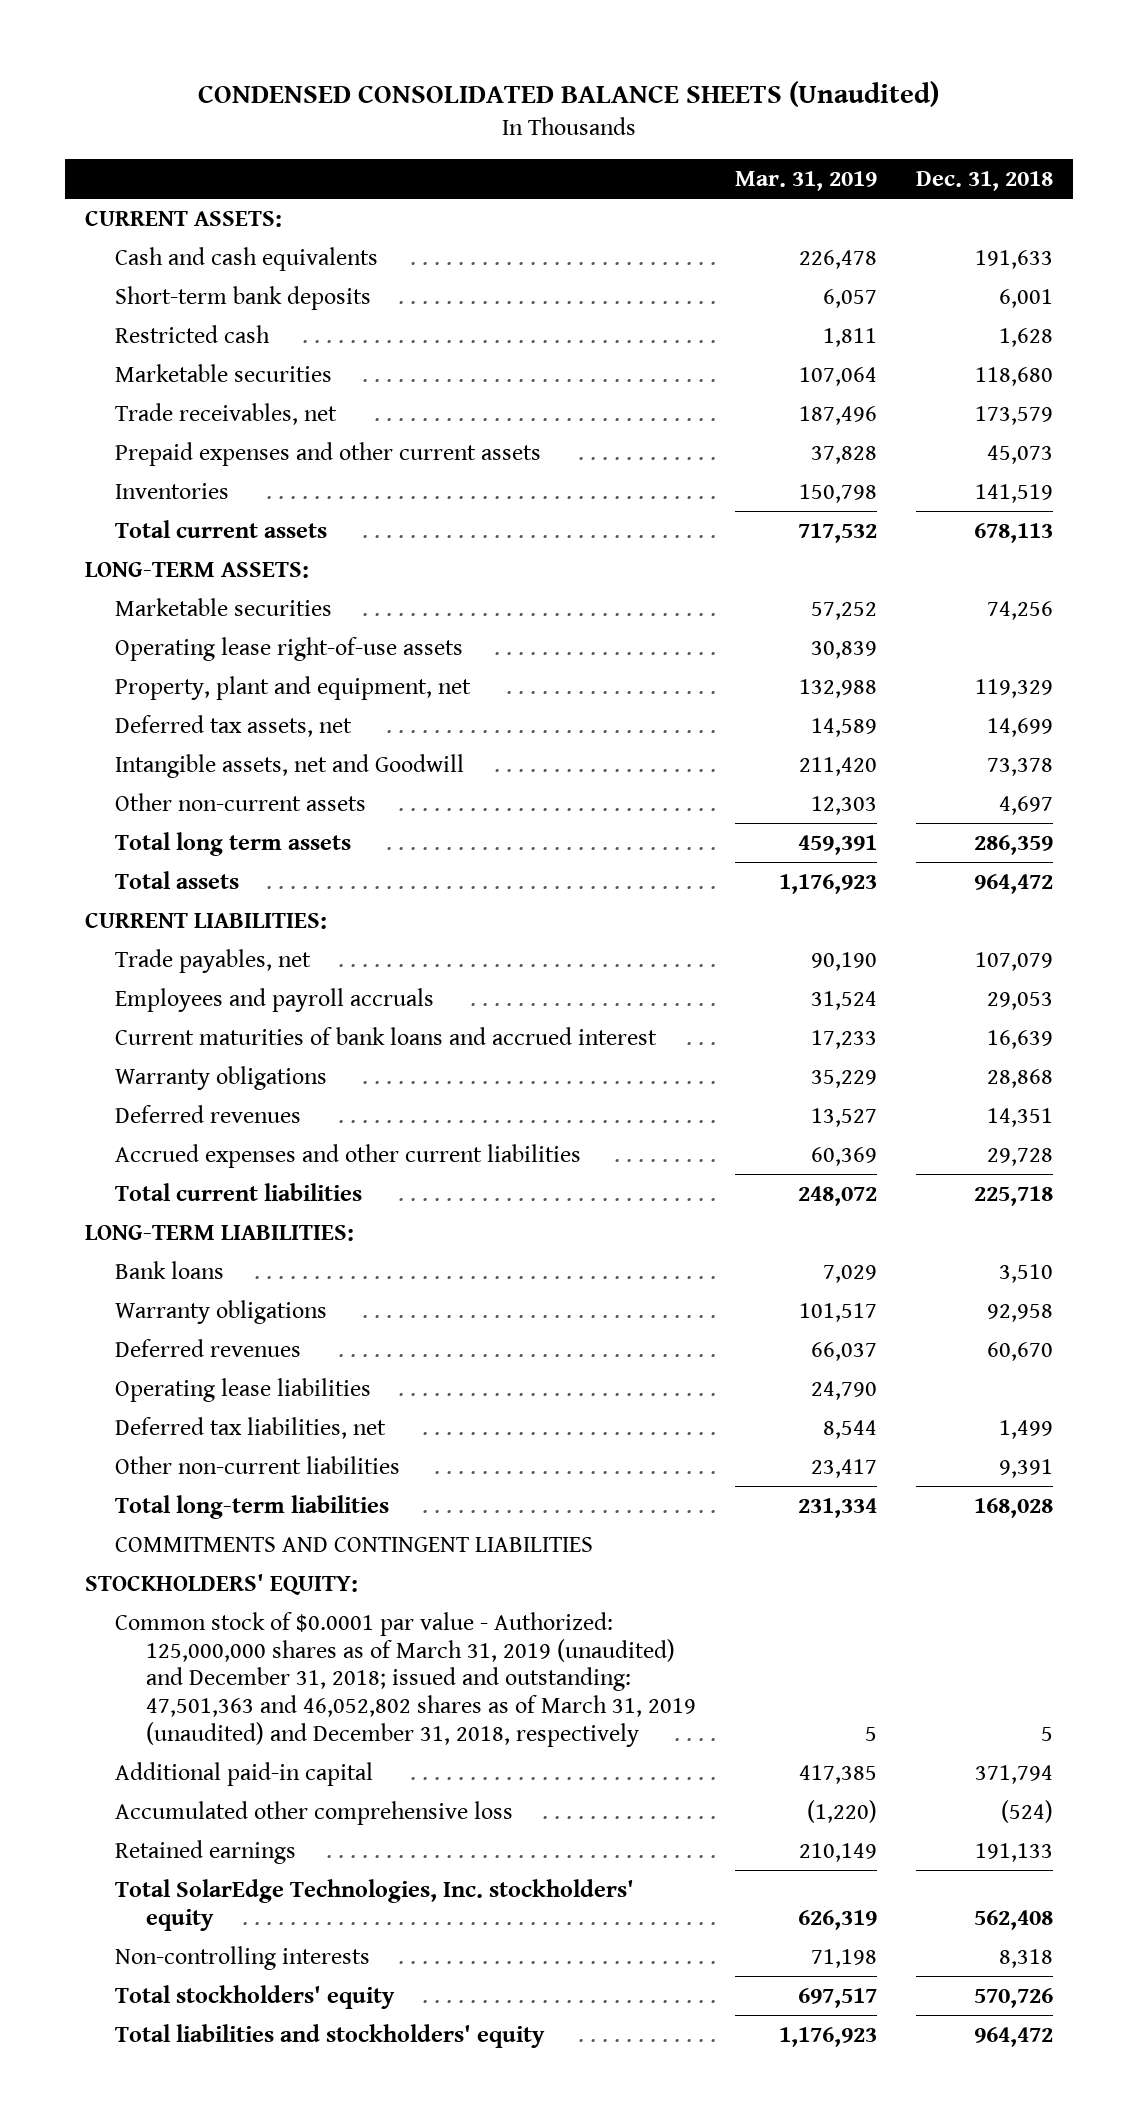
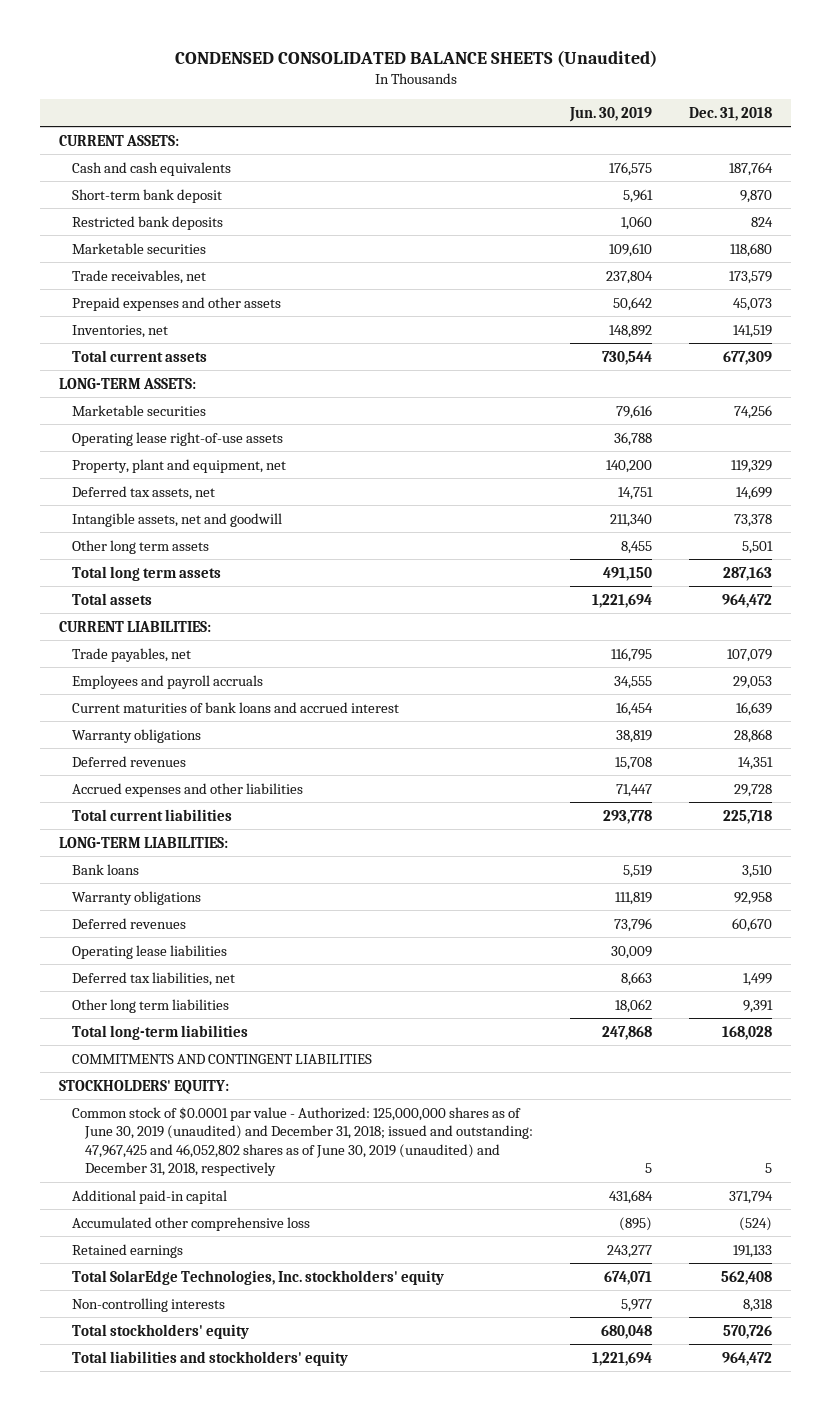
- | Mar. 31, 2019 | Dec. 31, 2018
+ | Jun. 30, 2019 | Dec. 31, 2018
- Cash and cash equivalents | 226,478 | 191,633
- Short-term bank deposits | 6,057 | 6,001
- Restricted cash | 1,811 | 1,628
+ Cash and cash equivalents | 176,575 | 187,764
+ Short-term bank deposit | 5,961 | 9,870
+ Restricted bank deposits | 1,060 | 824
- Prepaid expenses and other current assets | 37,828 | 45,073
- Inventories | 150,798 | 141,519
- Total current assets | 717,532 | 678,113
+ Prepaid expenses and other assets | 50,642 | 45,073
+ Inventories, net | 148,892 | 141,519
+ Total current assets | 730,544 | 677,309
- Intangible assets, net and Goodwill | 211,420 | 73,378
- Other non-current assets | 12,303 | 4,697
- Total long term assets | 459,391 | 286,359
+ Intangible assets, net and goodwill | 211,340 | 73,378
+ Other long term assets | 8,455 | 5,501
+ Total long term assets | 491,150 | 287,163
- Accrued expenses and other current liabilities | 60,369 | 29,728
+ Accrued expenses and other liabilities | 71,447 | 29,728
- Other non-current liabilities | 23,417 | 9,391
+ Other long term liabilities | 18,062 | 9,391
- Common stock of $0.0001 par value - Authorized: 125,000,000 shares as of March 31, 2019 (unaudited) and December 31, 2018; issued and outstanding: 47,501,363 and 46,052,802 shares as of March 31, 2019 (unaudited) and December 31, 2018, respectively | 5 | 5
+ Common stock of $0.0001 par value - Authorized: 125,000,000 shares as of June 30, 2019 (unaudited) and December 31, 2018; issued and outstanding: 47,967,425 and 46,052,802 shares as of June 30, 2019 (unaudited) and December 31, 2018, respectively | 5 | 5

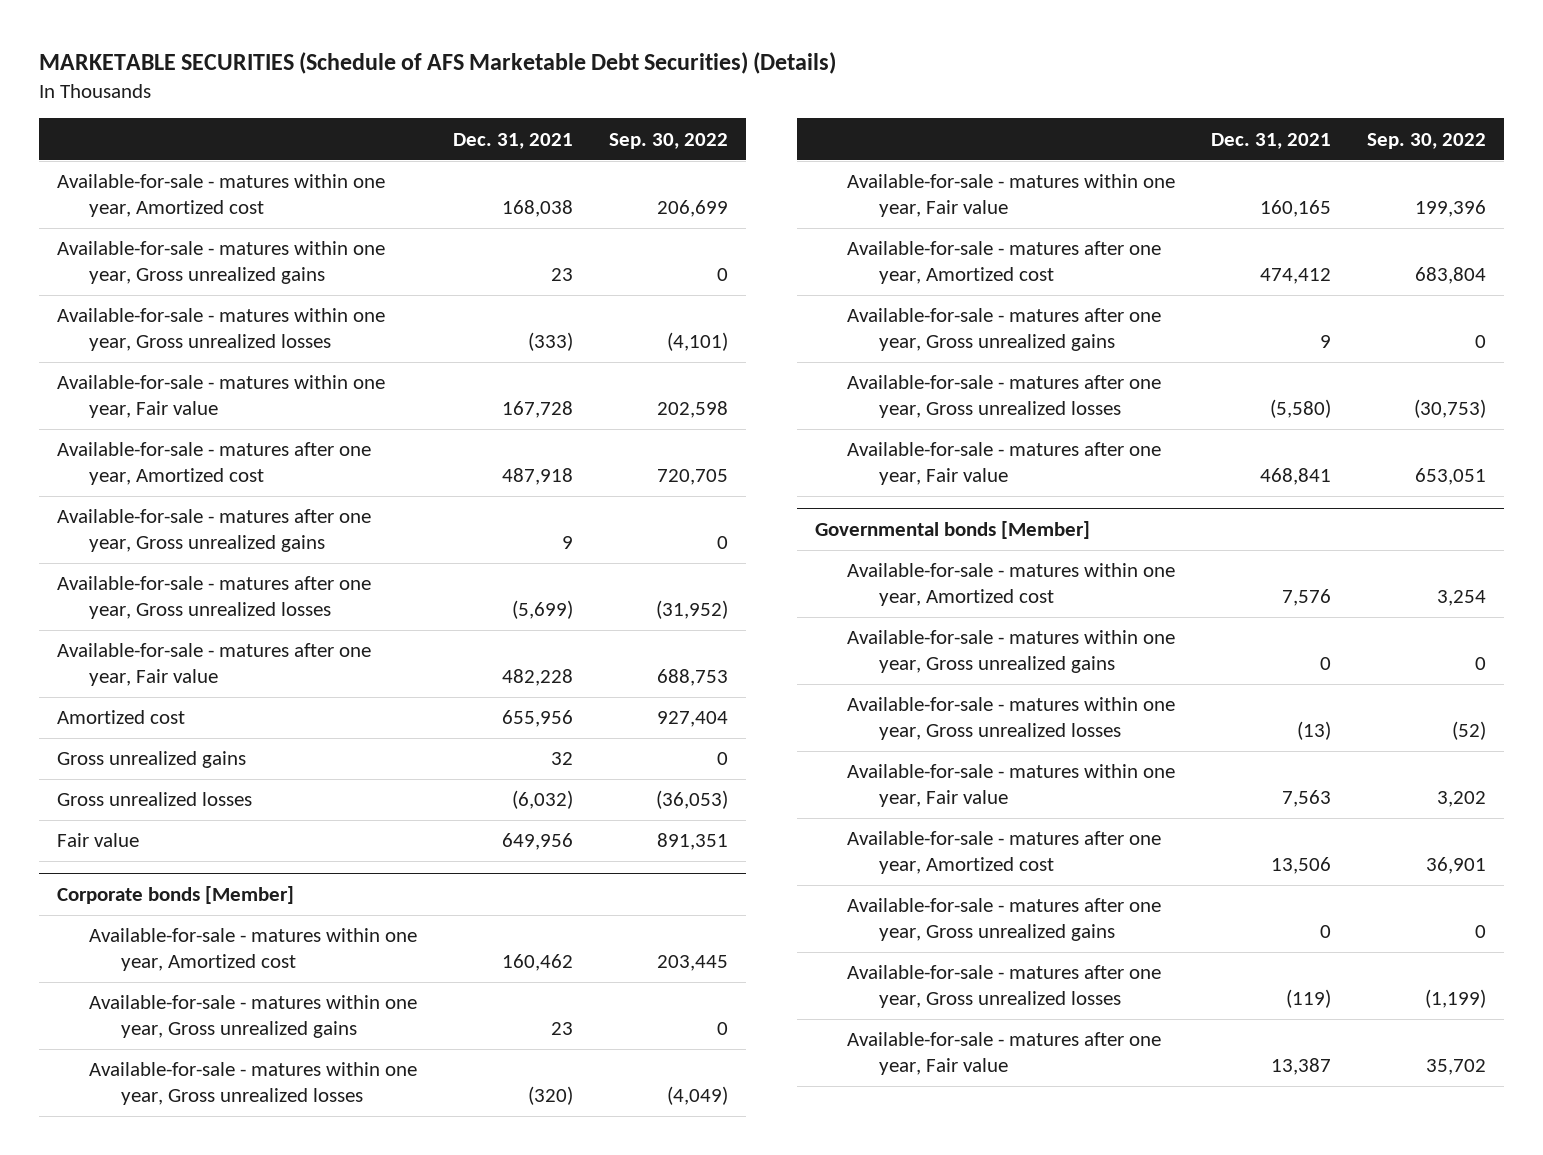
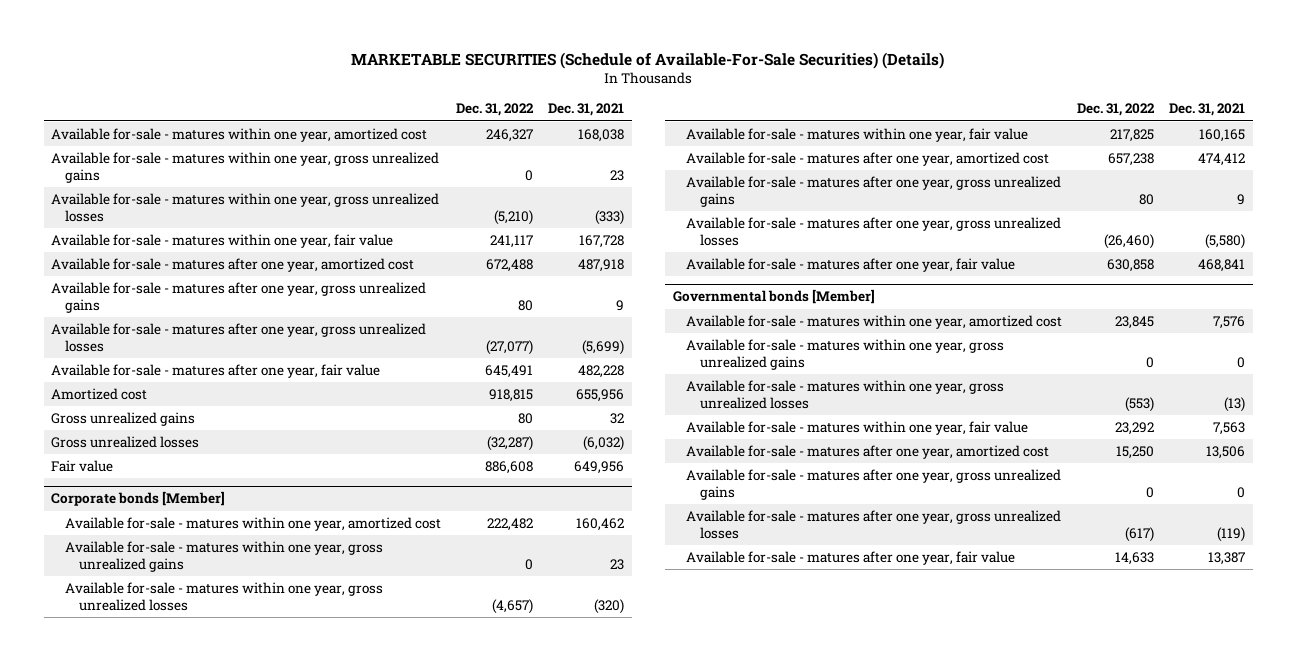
- MARKETABLE SECURITIES (Schedule of AFS Marketable Debt Securities) (Details)
+ MARKETABLE SECURITIES (Schedule of Available-For-Sale Securities) (Details)
- | Dec. 31, 2021 | Sep. 30, 2022
+ | Dec. 31, 2022 | Dec. 31, 2021
- Available-for-sale - matures within one year, Amortized cost | 168,038 | 206,699
- Available-for-sale - matures within one year, Gross unrealized gains | 23 | 0
- Available-for-sale - matures within one year, Gross unrealized losses | (333) | (4,101)
- Available-for-sale - matures within one year, Fair value | 167,728 | 202,598
- Available-for-sale - matures after one year, Amortized cost | 487,918 | 720,705
- Available-for-sale - matures after one year, Gross unrealized gains | 9 | 0
- Available-for-sale - matures after one year, Gross unrealized losses | (5,699) | (31,952)
- Available-for-sale - matures after one year, Fair value | 482,228 | 688,753
+ Available for-sale - matures within one year, amortized cost | 246,327 | 168,038
+ Available for-sale - matures within one year, gross unrealized gains | 0 | 23
+ Available for-sale - matures within one year, gross unrealized losses | (5,210) | (333)
+ Available for-sale - matures within one year, fair value | 241,117 | 167,728
+ Available for-sale - matures after one year, amortized cost | 672,488 | 487,918
+ Available for-sale - matures after one year, gross unrealized gains | 80 | 9
+ Available for-sale - matures after one year, gross unrealized losses | (27,077) | (5,699)
+ Available for-sale - matures after one year, fair value | 645,491 | 482,228
@ Corporate bonds [Member]
- Available-for-sale - matures within one year, Amortized cost | 160,462 | 203,445
- Available-for-sale - matures within one year, Gross unrealized gains | 23 | 0
- Available-for-sale - matures within one year, Gross unrealized losses | (320) | (4,049)
- Available-for-sale - matures within one year, Fair value | 160,165 | 199,396
- Available-for-sale - matures after one year, Amortized cost | 474,412 | 683,804
- Available-for-sale - matures after one year, Gross unrealized gains | 9 | 0
- Available-for-sale - matures after one year, Gross unrealized losses | (5,580) | (30,753)
- Available-for-sale - matures after one year, Fair value | 468,841 | 653,051
+ Available for-sale - matures within one year, amortized cost | 222,482 | 160,462
+ Available for-sale - matures within one year, gross unrealized gains | 0 | 23
+ Available for-sale - matures within one year, gross unrealized losses | (4,657) | (320)
+ Available for-sale - matures within one year, fair value | 217,825 | 160,165
+ Available for-sale - matures after one year, amortized cost | 657,238 | 474,412
+ Available for-sale - matures after one year, gross unrealized gains | 80 | 9
+ Available for-sale - matures after one year, gross unrealized losses | (26,460) | (5,580)
+ Available for-sale - matures after one year, fair value | 630,858 | 468,841
@ Governmental bonds [Member]
- Available-for-sale - matures within one year, Amortized cost | 7,576 | 3,254
- Available-for-sale - matures within one year, Gross unrealized gains | 0 | 0
- Available-for-sale - matures within one year, Gross unrealized losses | (13) | (52)
- Available-for-sale - matures within one year, Fair value | 7,563 | 3,202
- Available-for-sale - matures after one year, Amortized cost | 13,506 | 36,901
- Available-for-sale - matures after one year, Gross unrealized gains | 0 | 0
- Available-for-sale - matures after one year, Gross unrealized losses | (119) | (1,199)
- Available-for-sale - matures after one year, Fair value | 13,387 | 35,702
+ Available for-sale - matures within one year, amortized cost | 23,845 | 7,576
+ Available for-sale - matures within one year, gross unrealized gains | 0 | 0
+ Available for-sale - matures within one year, gross unrealized losses | (553) | (13)
+ Available for-sale - matures within one year, fair value | 23,292 | 7,563
+ Available for-sale - matures after one year, amortized cost | 15,250 | 13,506
+ Available for-sale - matures after one year, gross unrealized gains | 0 | 0
+ Available for-sale - matures after one year, gross unrealized losses | (617) | (119)
+ Available for-sale - matures after one year, fair value | 14,633 | 13,387

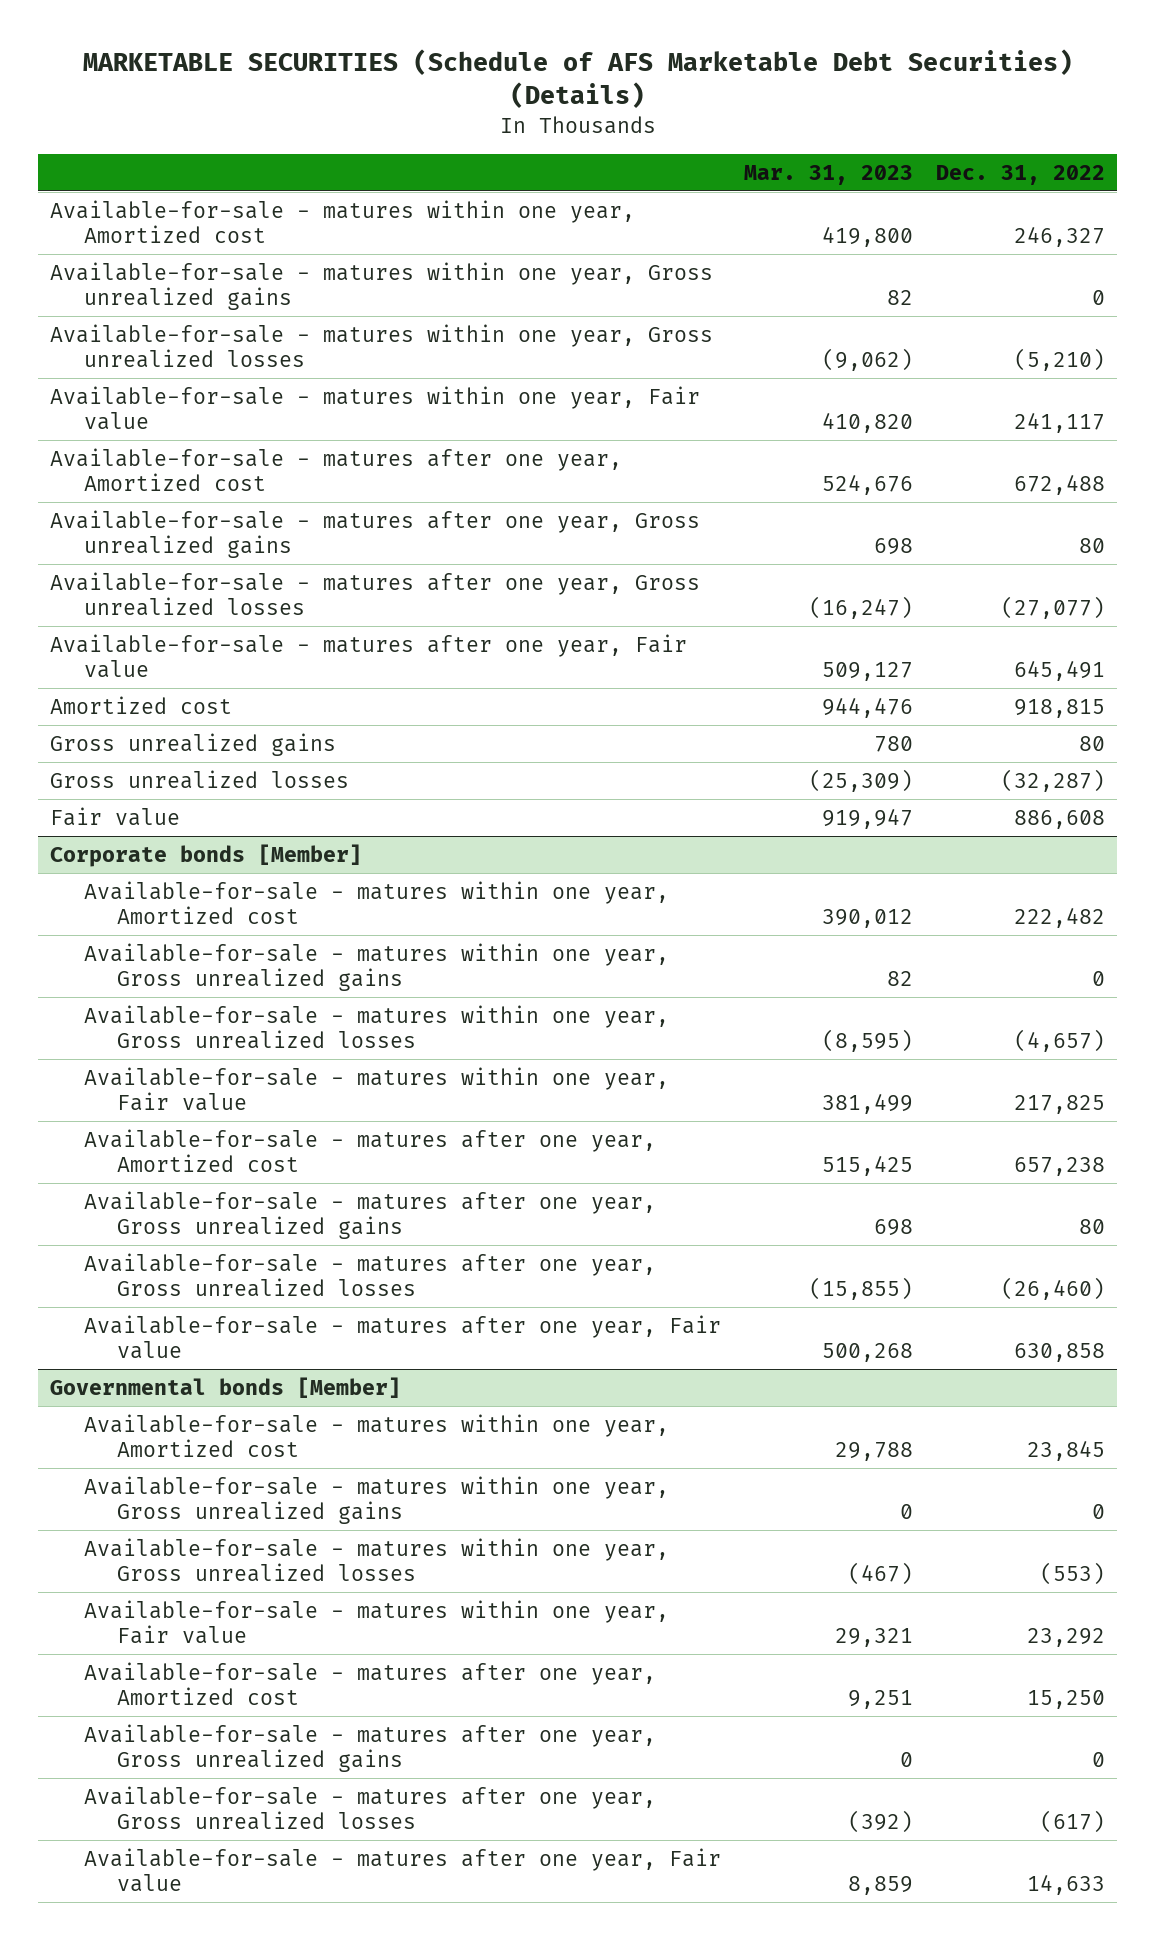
- MARKETABLE SECURITIES (Schedule of Available-For-Sale Securities) (Details)
+ MARKETABLE SECURITIES (Schedule of AFS Marketable Debt Securities) (Details)
- | Dec. 31, 2022 | Dec. 31, 2021
+ | Mar. 31, 2023 | Dec. 31, 2022
- Available for-sale - matures within one year, amortized cost | 246,327 | 168,038
- Available for-sale - matures within one year, gross unrealized gains | 0 | 23
- Available for-sale - matures within one year, gross unrealized losses | (5,210) | (333)
- Available for-sale - matures within one year, fair value | 241,117 | 167,728
- Available for-sale - matures after one year, amortized cost | 672,488 | 487,918
- Available for-sale - matures after one year, gross unrealized gains | 80 | 9
- Available for-sale - matures after one year, gross unrealized losses | (27,077) | (5,699)
- Available for-sale - matures after one year, fair value | 645,491 | 482,228
+ Available-for-sale - matures within one year, Amortized cost | 419,800 | 246,327
+ Available-for-sale - matures within one year, Gross unrealized gains | 82 | 0
+ Available-for-sale - matures within one year, Gross unrealized losses | (9,062) | (5,210)
+ Available-for-sale - matures within one year, Fair value | 410,820 | 241,117
+ Available-for-sale - matures after one year, Amortized cost | 524,676 | 672,488
+ Available-for-sale - matures after one year, Gross unrealized gains | 698 | 80
+ Available-for-sale - matures after one year, Gross unrealized losses | (16,247) | (27,077)
+ Available-for-sale - matures after one year, Fair value | 509,127 | 645,491
@ Corporate bonds [Member]
- Available for-sale - matures within one year, amortized cost | 222,482 | 160,462
- Available for-sale - matures within one year, gross unrealized gains | 0 | 23
- Available for-sale - matures within one year, gross unrealized losses | (4,657) | (320)
- Available for-sale - matures within one year, fair value | 217,825 | 160,165
- Available for-sale - matures after one year, amortized cost | 657,238 | 474,412
- Available for-sale - matures after one year, gross unrealized gains | 80 | 9
- Available for-sale - matures after one year, gross unrealized losses | (26,460) | (5,580)
- Available for-sale - matures after one year, fair value | 630,858 | 468,841
+ Available-for-sale - matures within one year, Amortized cost | 390,012 | 222,482
+ Available-for-sale - matures within one year, Gross unrealized gains | 82 | 0
+ Available-for-sale - matures within one year, Gross unrealized losses | (8,595) | (4,657)
+ Available-for-sale - matures within one year, Fair value | 381,499 | 217,825
+ Available-for-sale - matures after one year, Amortized cost | 515,425 | 657,238
+ Available-for-sale - matures after one year, Gross unrealized gains | 698 | 80
+ Available-for-sale - matures after one year, Gross unrealized losses | (15,855) | (26,460)
+ Available-for-sale - matures after one year, Fair value | 500,268 | 630,858
@ Governmental bonds [Member]
- Available for-sale - matures within one year, amortized cost | 23,845 | 7,576
- Available for-sale - matures within one year, gross unrealized gains | 0 | 0
- Available for-sale - matures within one year, gross unrealized losses | (553) | (13)
- Available for-sale - matures within one year, fair value | 23,292 | 7,563
- Available for-sale - matures after one year, amortized cost | 15,250 | 13,506
- Available for-sale - matures after one year, gross unrealized gains | 0 | 0
- Available for-sale - matures after one year, gross unrealized losses | (617) | (119)
- Available for-sale - matures after one year, fair value | 14,633 | 13,387
+ Available-for-sale - matures within one year, Amortized cost | 29,788 | 23,845
+ Available-for-sale - matures within one year, Gross unrealized gains | 0 | 0
+ Available-for-sale - matures within one year, Gross unrealized losses | (467) | (553)
+ Available-for-sale - matures within one year, Fair value | 29,321 | 23,292
+ Available-for-sale - matures after one year, Amortized cost | 9,251 | 15,250
+ Available-for-sale - matures after one year, Gross unrealized gains | 0 | 0
+ Available-for-sale - matures after one year, Gross unrealized losses | (392) | (617)
+ Available-for-sale - matures after one year, Fair value | 8,859 | 14,633

